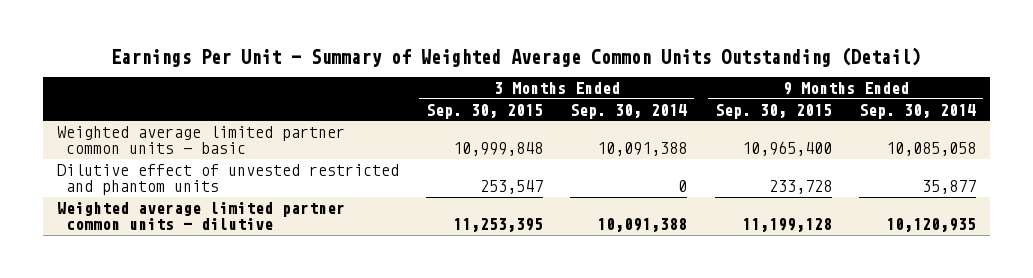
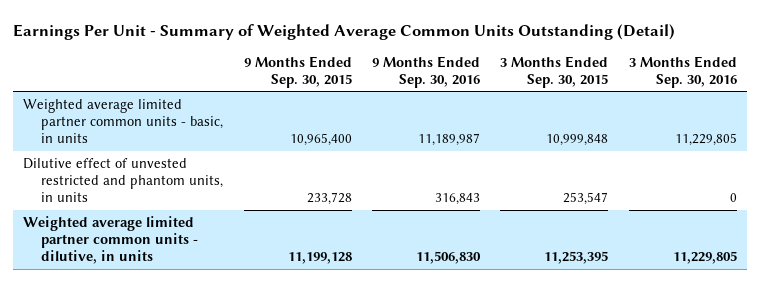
- | 3 Months Ended Sep. 30, 2015 | 3 Months Ended Sep. 30, 2014 | 9 Months Ended Sep. 30, 2015 | 9 Months Ended Sep. 30, 2014
+ | 9 Months Ended Sep. 30, 2015 | 9 Months Ended Sep. 30, 2016 | 3 Months Ended Sep. 30, 2015 | 3 Months Ended Sep. 30, 2016
- Weighted average limited partner common units - basic | 10,999,848 | 10,091,388 | 10,965,400 | 10,085,058
- Dilutive effect of unvested restricted and phantom units | 253,547 | 0 | 233,728 | 35,877
- Weighted average limited partner common units - dilutive | 11,253,395 | 10,091,388 | 11,199,128 | 10,120,935
+ Weighted average limited partner common units - basic, in units | 10,965,400 | 11,189,987 | 10,999,848 | 11,229,805
+ Dilutive effect of unvested restricted and phantom units, in units | 233,728 | 316,843 | 253,547 | 0
+ Weighted average limited partner common units - dilutive, in units | 11,199,128 | 11,506,830 | 11,253,395 | 11,229,805

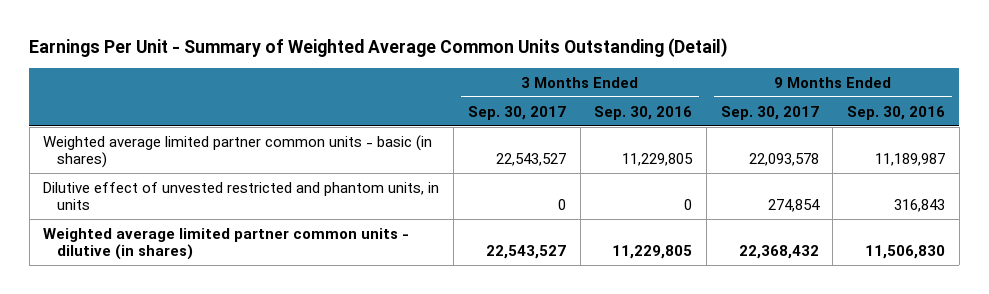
- | 9 Months Ended Sep. 30, 2015 | 9 Months Ended Sep. 30, 2016 | 3 Months Ended Sep. 30, 2015 | 3 Months Ended Sep. 30, 2016
+ | 3 Months Ended Sep. 30, 2017 | 3 Months Ended Sep. 30, 2016 | 9 Months Ended Sep. 30, 2017 | 9 Months Ended Sep. 30, 2016
- Weighted average limited partner common units - basic, in units | 10,965,400 | 11,189,987 | 10,999,848 | 11,229,805
+ Weighted average limited partner common units - basic (in shares) | 22,543,527 | 11,229,805 | 22,093,578 | 11,189,987
- Weighted average limited partner common units - dilutive, in units | 11,199,128 | 11,506,830 | 11,253,395 | 11,229,805
+ Weighted average limited partner common units - dilutive (in shares) | 22,543,527 | 11,229,805 | 22,368,432 | 11,506,830

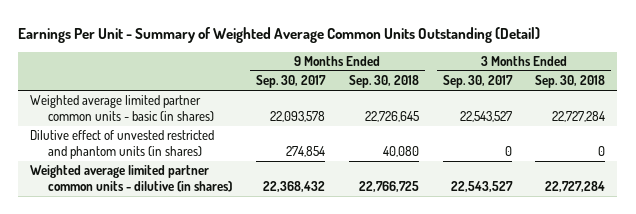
- | 3 Months Ended Sep. 30, 2017 | 3 Months Ended Sep. 30, 2016 | 9 Months Ended Sep. 30, 2017 | 9 Months Ended Sep. 30, 2016
+ | 9 Months Ended Sep. 30, 2017 | 9 Months Ended Sep. 30, 2018 | 3 Months Ended Sep. 30, 2017 | 3 Months Ended Sep. 30, 2018
- Dilutive effect of unvested restricted and phantom units, in units | 0 | 0 | 274,854 | 316,843
+ Dilutive effect of unvested restricted and phantom units (in shares) | 274,854 | 40,080 | 0 | 0

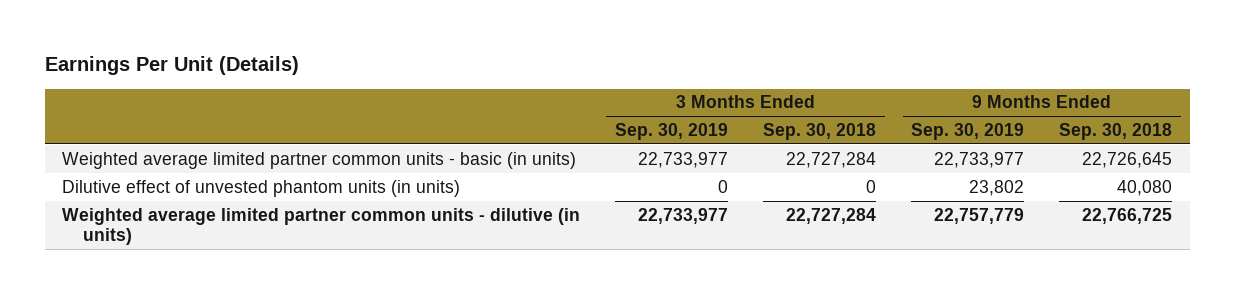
- Earnings Per Unit - Summary of Weighted Average Common Units Outstanding (Detail)
+ Earnings Per Unit (Details)
- | 9 Months Ended Sep. 30, 2017 | 9 Months Ended Sep. 30, 2018 | 3 Months Ended Sep. 30, 2017 | 3 Months Ended Sep. 30, 2018
+ | 3 Months Ended Sep. 30, 2019 | 3 Months Ended Sep. 30, 2018 | 9 Months Ended Sep. 30, 2019 | 9 Months Ended Sep. 30, 2018
- Weighted average limited partner common units - basic (in shares) | 22,093,578 | 22,726,645 | 22,543,527 | 22,727,284
- Dilutive effect of unvested restricted and phantom units (in shares) | 274,854 | 40,080 | 0 | 0
- Weighted average limited partner common units - dilutive (in shares) | 22,368,432 | 22,766,725 | 22,543,527 | 22,727,284
+ Weighted average limited partner common units - basic (in units) | 22,733,977 | 22,727,284 | 22,733,977 | 22,726,645
+ Dilutive effect of unvested phantom units (in units) | 0 | 0 | 23,802 | 40,080
+ Weighted average limited partner common units - dilutive (in units) | 22,733,977 | 22,727,284 | 22,757,779 | 22,766,725

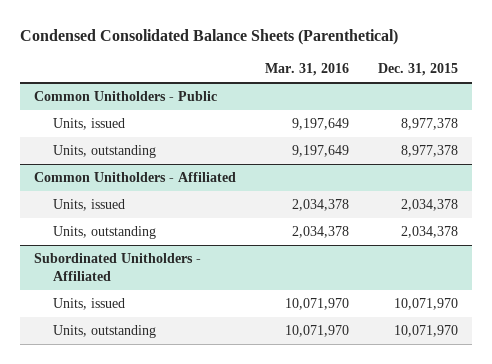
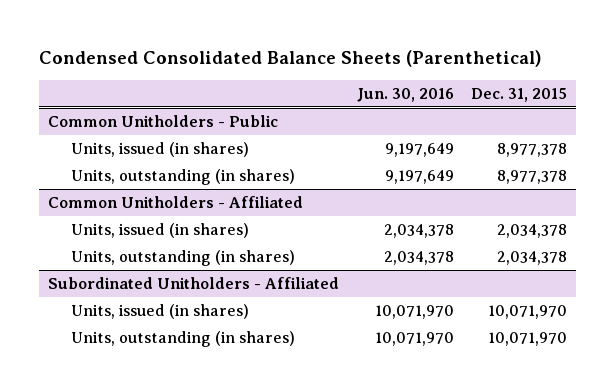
- | Mar. 31, 2016 | Dec. 31, 2015
+ | Jun. 30, 2016 | Dec. 31, 2015
@ Common Unitholders - Public
- Units, issued | 9,197,649 | 8,977,378
- Units, outstanding | 9,197,649 | 8,977,378
+ Units, issued (in shares) | 9,197,649 | 8,977,378
+ Units, outstanding (in shares) | 9,197,649 | 8,977,378
@ Common Unitholders - Affiliated
- Units, issued | 2,034,378 | 2,034,378
- Units, outstanding | 2,034,378 | 2,034,378
+ Units, issued (in shares) | 2,034,378 | 2,034,378
+ Units, outstanding (in shares) | 2,034,378 | 2,034,378
@ Subordinated Unitholders - Affiliated
- Units, issued | 10,071,970 | 10,071,970
- Units, outstanding | 10,071,970 | 10,071,970
+ Units, issued (in shares) | 10,071,970 | 10,071,970
+ Units, outstanding (in shares) | 10,071,970 | 10,071,970

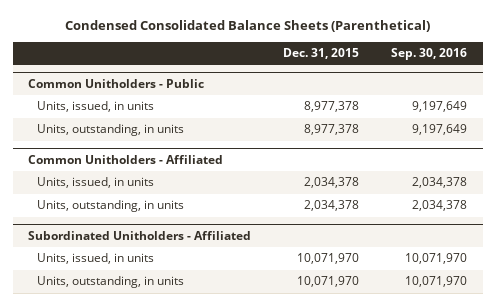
- | Jun. 30, 2016 | Dec. 31, 2015
+ | Dec. 31, 2015 | Sep. 30, 2016
@ Common Unitholders - Public
- Units, issued (in shares) | 9,197,649 | 8,977,378
- Units, outstanding (in shares) | 9,197,649 | 8,977,378
+ Units, issued, in units | 8,977,378 | 9,197,649
+ Units, outstanding, in units | 8,977,378 | 9,197,649
@ Common Unitholders - Affiliated
- Units, issued (in shares) | 2,034,378 | 2,034,378
- Units, outstanding (in shares) | 2,034,378 | 2,034,378
+ Units, issued, in units | 2,034,378 | 2,034,378
+ Units, outstanding, in units | 2,034,378 | 2,034,378
@ Subordinated Unitholders - Affiliated
- Units, issued (in shares) | 10,071,970 | 10,071,970
- Units, outstanding (in shares) | 10,071,970 | 10,071,970
+ Units, issued, in units | 10,071,970 | 10,071,970
+ Units, outstanding, in units | 10,071,970 | 10,071,970

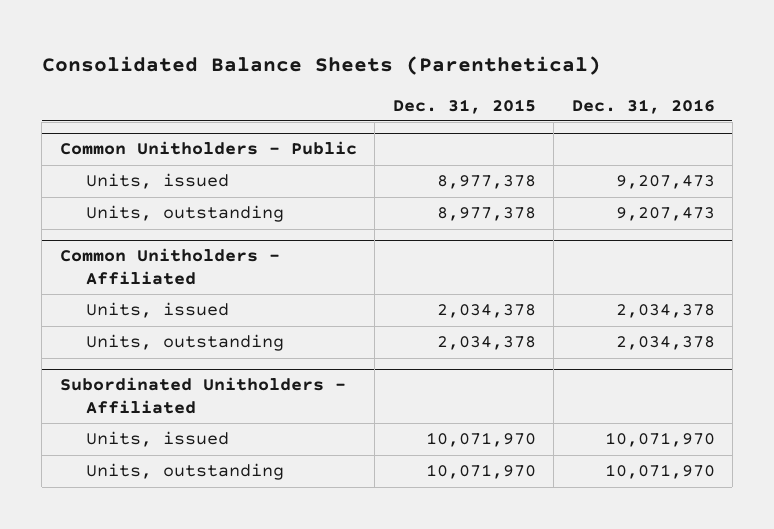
- Condensed Consolidated Balance Sheets (Parenthetical)
+ Consolidated Balance Sheets (Parenthetical)
- | Dec. 31, 2015 | Sep. 30, 2016
+ | Dec. 31, 2015 | Dec. 31, 2016
@ Common Unitholders - Public
- Units, issued, in units | 8,977,378 | 9,197,649
- Units, outstanding, in units | 8,977,378 | 9,197,649
+ Units, issued | 8,977,378 | 9,207,473
+ Units, outstanding | 8,977,378 | 9,207,473
@ Common Unitholders - Affiliated
- Units, issued, in units | 2,034,378 | 2,034,378
- Units, outstanding, in units | 2,034,378 | 2,034,378
+ Units, issued | 2,034,378 | 2,034,378
+ Units, outstanding | 2,034,378 | 2,034,378
@ Subordinated Unitholders - Affiliated
- Units, issued, in units | 10,071,970 | 10,071,970
- Units, outstanding, in units | 10,071,970 | 10,071,970
+ Units, issued | 10,071,970 | 10,071,970
+ Units, outstanding | 10,071,970 | 10,071,970

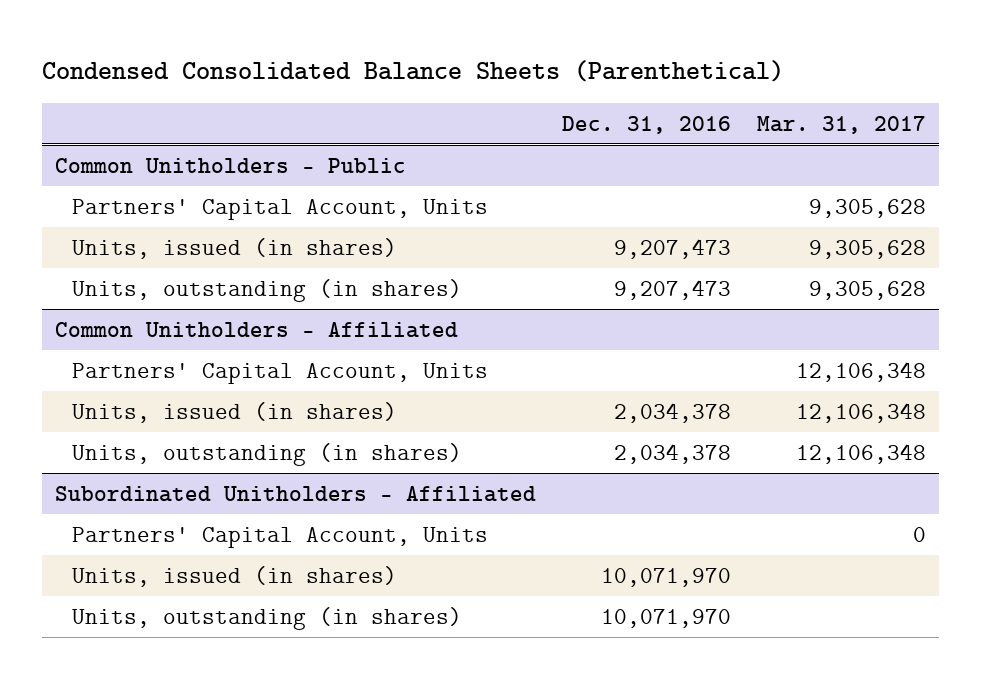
- Consolidated Balance Sheets (Parenthetical)
+ Condensed Consolidated Balance Sheets (Parenthetical)
- | Dec. 31, 2015 | Dec. 31, 2016
+ | Dec. 31, 2016 | Mar. 31, 2017
@ Common Unitholders - Public
- Units, issued | 8,977,378 | 9,207,473
- Units, outstanding | 8,977,378 | 9,207,473
+ Partners' Capital Account, Units | | 9,305,628
+ Units, issued (in shares) | 9,207,473 | 9,305,628
+ Units, outstanding (in shares) | 9,207,473 | 9,305,628
@ Common Unitholders - Affiliated
- Units, issued | 2,034,378 | 2,034,378
- Units, outstanding | 2,034,378 | 2,034,378
+ Partners' Capital Account, Units | | 12,106,348
+ Units, issued (in shares) | 2,034,378 | 12,106,348
+ Units, outstanding (in shares) | 2,034,378 | 12,106,348
@ Subordinated Unitholders - Affiliated
- Units, issued | 10,071,970 | 10,071,970
- Units, outstanding | 10,071,970 | 10,071,970
+ Partners' Capital Account, Units | | 0
+ Units, issued (in shares) | 10,071,970 |
+ Units, outstanding (in shares) | 10,071,970 |

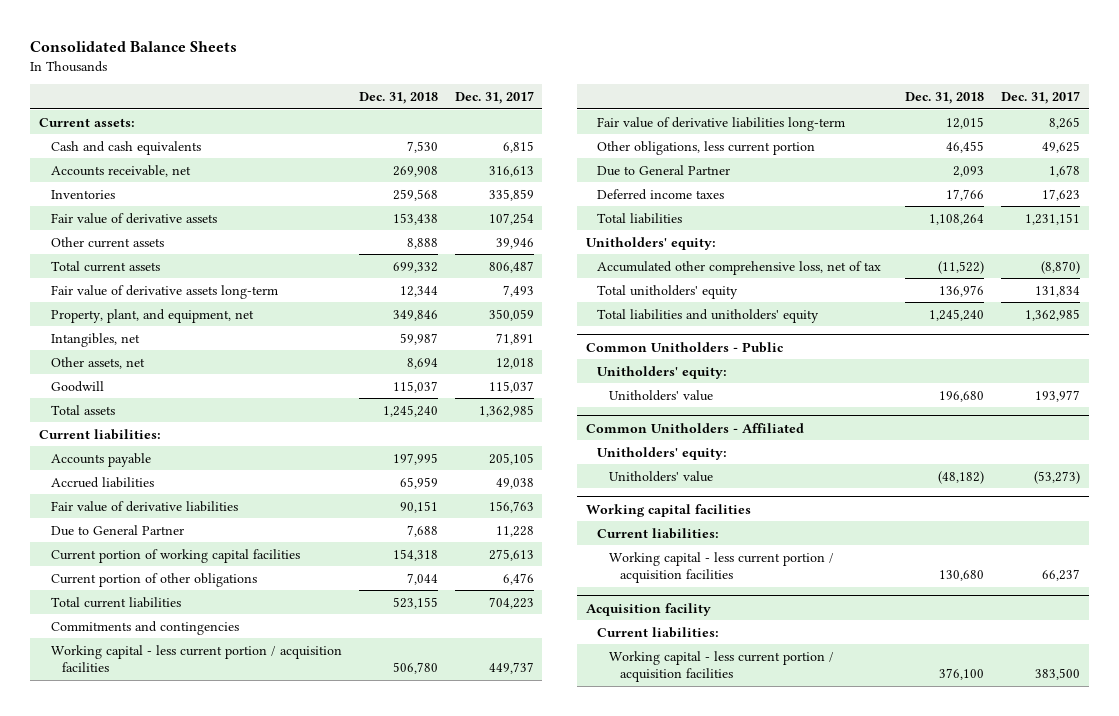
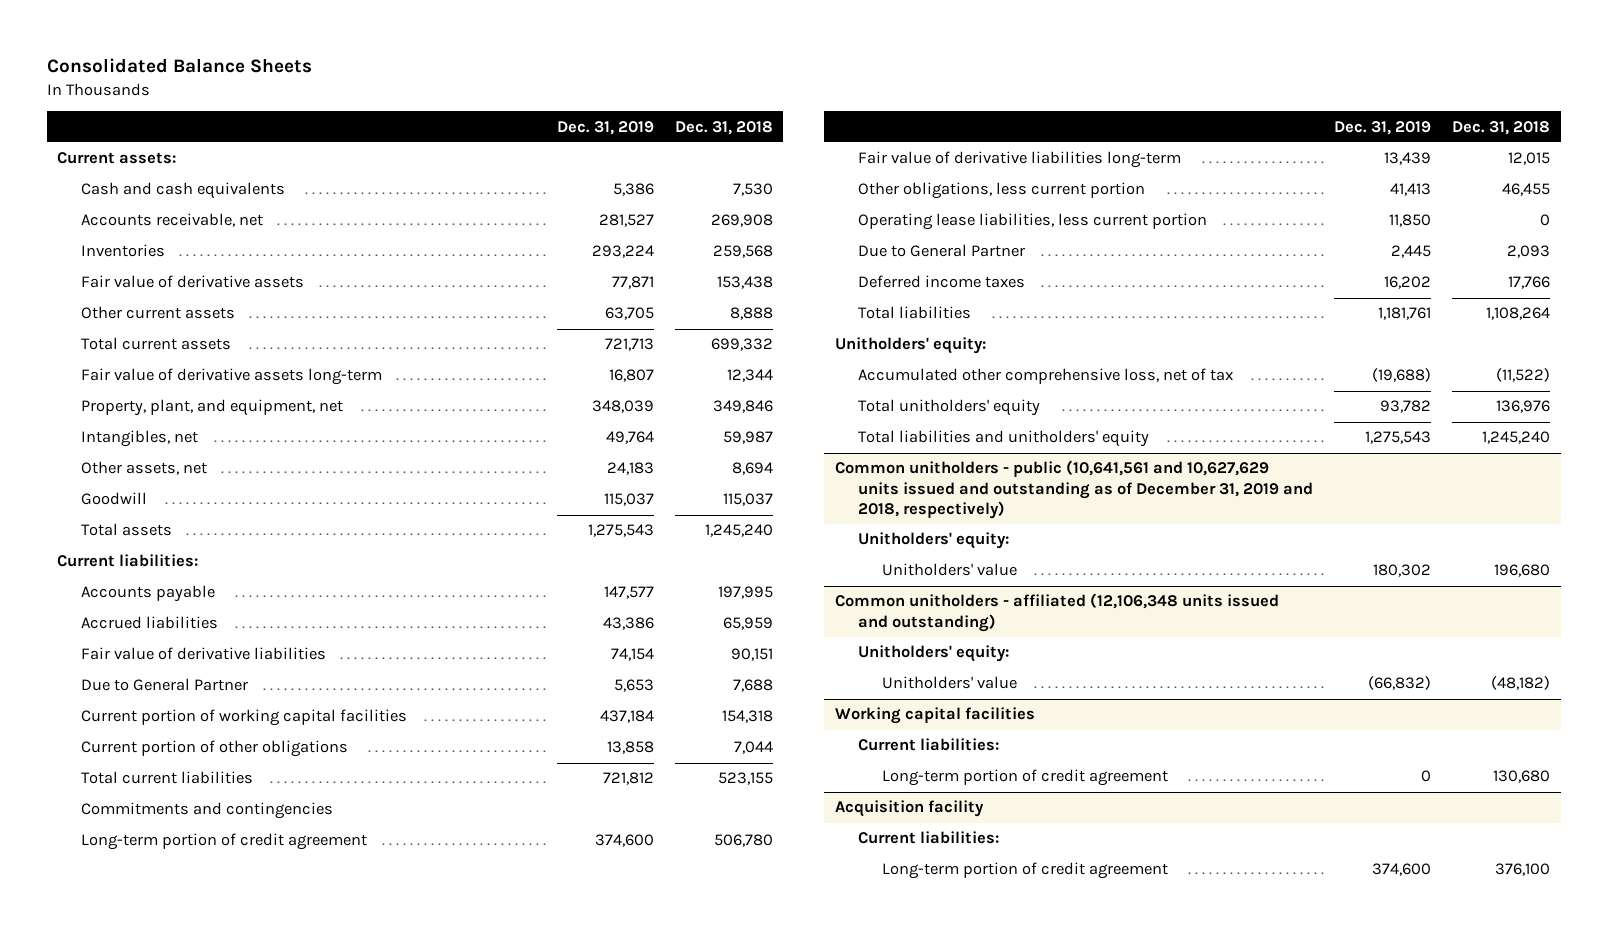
- | Dec. 31, 2018 | Dec. 31, 2017
+ | Dec. 31, 2019 | Dec. 31, 2018
- Working capital - less current portion / acquisition facilities | 506,780 | 449,737
+ Long-term portion of credit agreement | 374,600 | 506,780
+ Operating lease liabilities, less current portion | 11,850 | 0
- Common Unitholders - Public
+ Common unitholders - public (10,641,561 and 10,627,629 units issued and outstanding as of December 31, 2019 and 2018, respectively)
- Common Unitholders - Affiliated
+ Common unitholders - affiliated (12,106,348 units issued and outstanding)
@ Working capital facilities
- Working capital - less current portion / acquisition facilities | 130,680 | 66,237
+ Long-term portion of credit agreement | 0 | 130,680
@ Acquisition facility
- Working capital - less current portion / acquisition facilities | 376,100 | 383,500
+ Long-term portion of credit agreement | 374,600 | 376,100

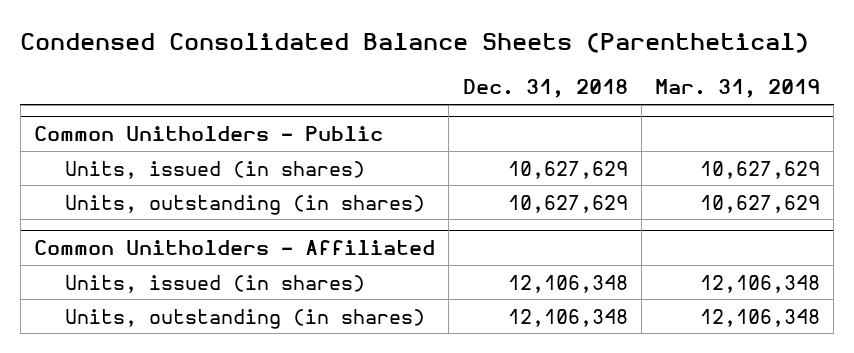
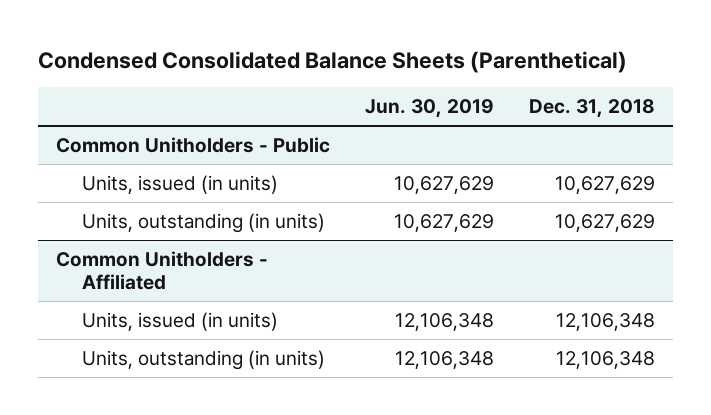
- | Dec. 31, 2018 | Mar. 31, 2019
+ | Jun. 30, 2019 | Dec. 31, 2018
@ Common Unitholders - Public
- Units, issued (in shares) | 10,627,629 | 10,627,629
- Units, outstanding (in shares) | 10,627,629 | 10,627,629
+ Units, issued (in units) | 10,627,629 | 10,627,629
+ Units, outstanding (in units) | 10,627,629 | 10,627,629
@ Common Unitholders - Affiliated
- Units, issued (in shares) | 12,106,348 | 12,106,348
- Units, outstanding (in shares) | 12,106,348 | 12,106,348
+ Units, issued (in units) | 12,106,348 | 12,106,348
+ Units, outstanding (in units) | 12,106,348 | 12,106,348

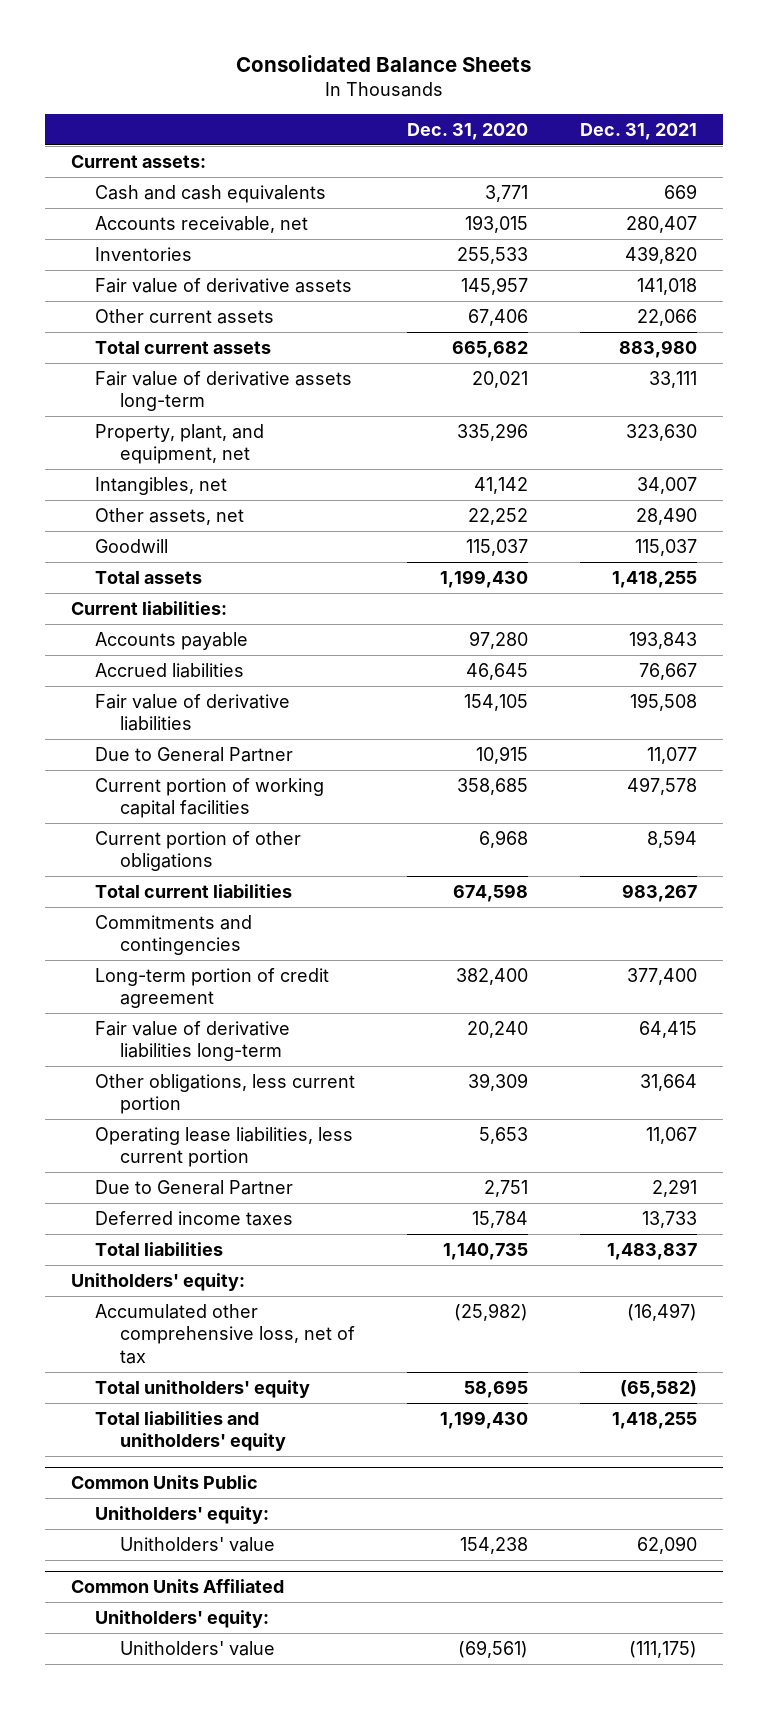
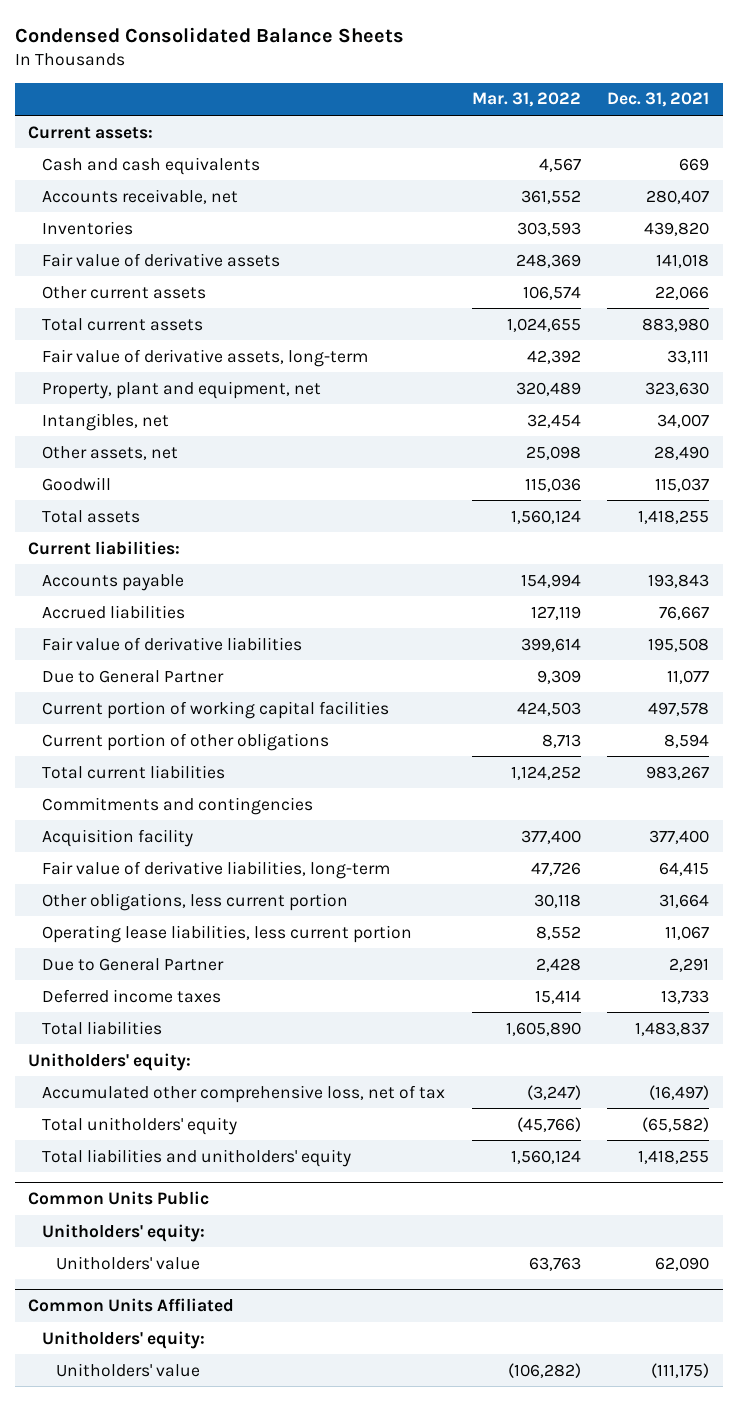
- Consolidated Balance Sheets
+ Condensed Consolidated Balance Sheets
- | Dec. 31, 2020 | Dec. 31, 2021
+ | Mar. 31, 2022 | Dec. 31, 2021
- Fair value of derivative assets long-term | 20,021 | 33,111
- Property, plant, and equipment, net | 335,296 | 323,630
+ Fair value of derivative assets, long-term | 42,392 | 33,111
+ Property, plant and equipment, net | 320,489 | 323,630
- Long-term portion of credit agreement | 382,400 | 377,400
- Fair value of derivative liabilities long-term | 20,240 | 64,415
+ Acquisition facility | 377,400 | 377,400
+ Fair value of derivative liabilities, long-term | 47,726 | 64,415

